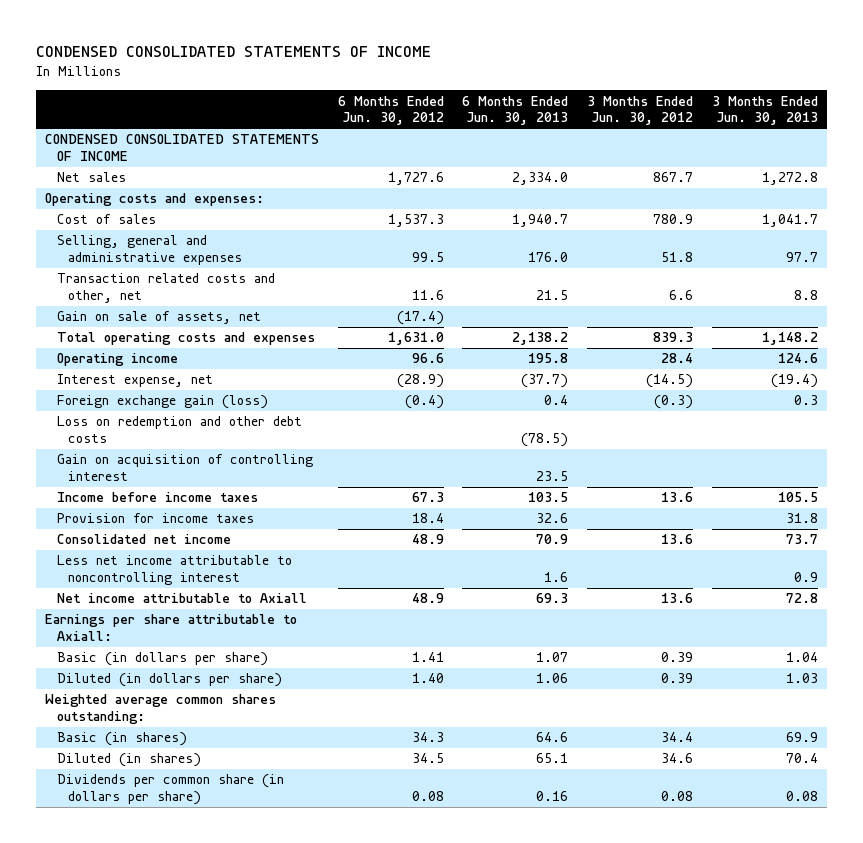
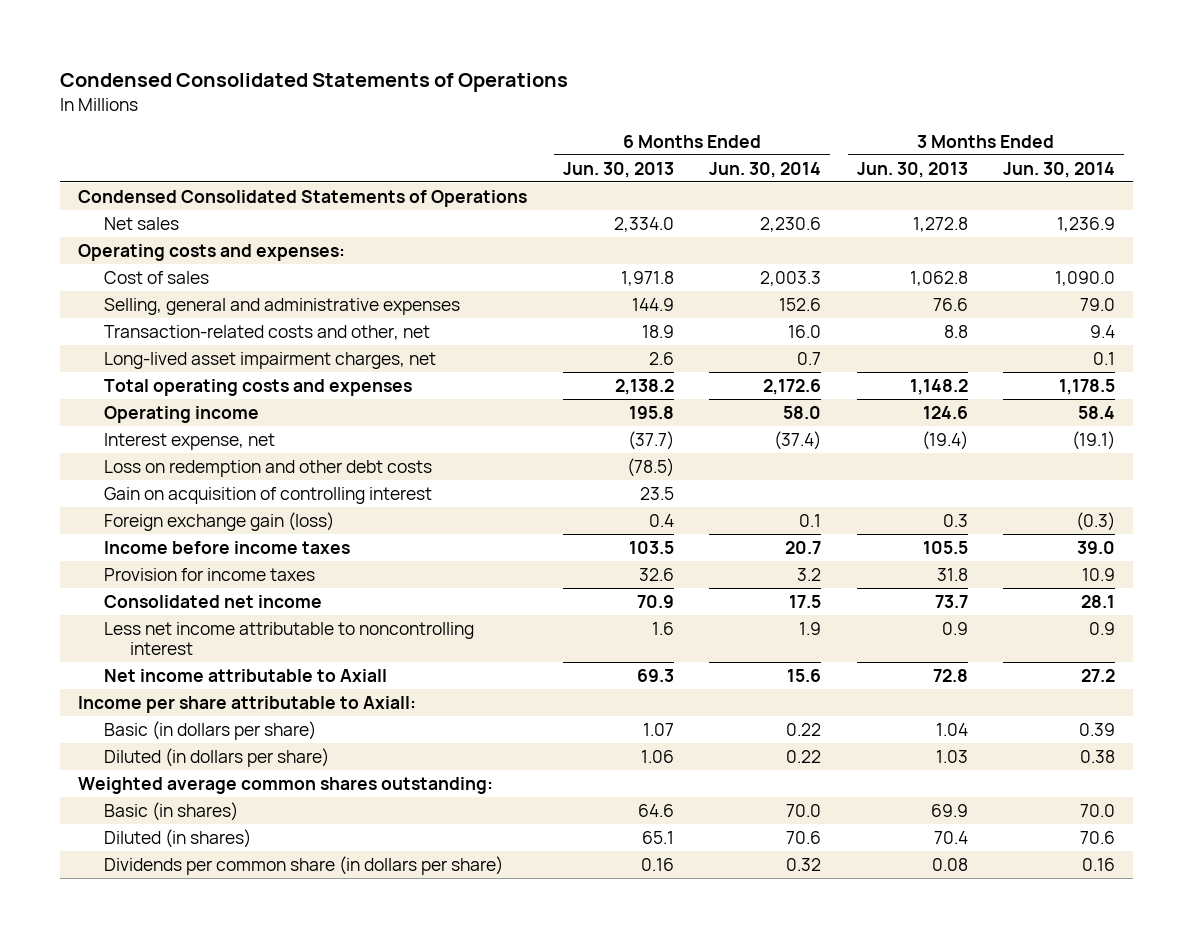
- CONDENSED CONSOLIDATED STATEMENTS OF INCOME
+ Condensed Consolidated Statements of Operations
- | 6 Months Ended Jun. 30, 2012 | 6 Months Ended Jun. 30, 2013 | 3 Months Ended Jun. 30, 2012 | 3 Months Ended Jun. 30, 2013
+ | 6 Months Ended Jun. 30, 2013 | 6 Months Ended Jun. 30, 2014 | 3 Months Ended Jun. 30, 2013 | 3 Months Ended Jun. 30, 2014
- CONDENSED CONSOLIDATED STATEMENTS OF INCOME
+ Condensed Consolidated Statements of Operations
- Cost of sales | 1,537.3 | 1,940.7 | 780.9 | 1,041.7
- Selling, general and administrative expenses | 99.5 | 176.0 | 51.8 | 97.7
- Transaction related costs and other, net | 11.6 | 21.5 | 6.6 | 8.8
- Gain on sale of assets, net | (17.4) | | |
+ Cost of sales | 1,971.8 | 2,003.3 | 1,062.8 | 1,090.0
+ Selling, general and administrative expenses | 144.9 | 152.6 | 76.6 | 79.0
+ Transaction-related costs and other, net | 18.9 | 16.0 | 8.8 | 9.4
+ Long-lived asset impairment charges, net | 2.6 | 0.7 | | 0.1
moved down: Foreign exchange gain (loss) | 0.4 | 0.1 | 0.3 | (0.3)
- Earnings per share attributable to Axiall:
+ Income per share attributable to Axiall:

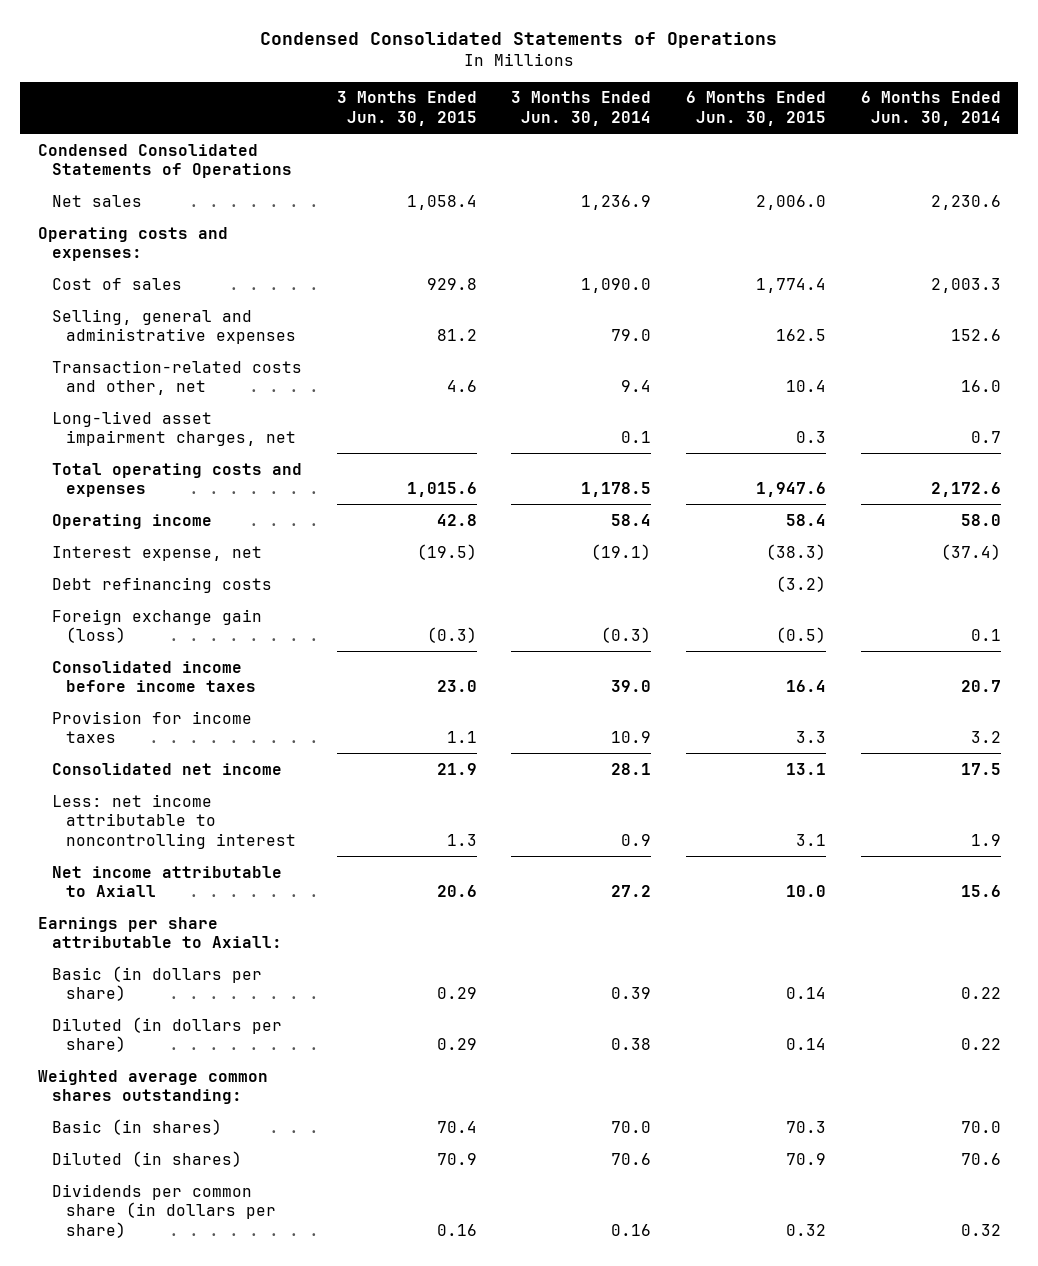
- | 6 Months Ended Jun. 30, 2013 | 6 Months Ended Jun. 30, 2014 | 3 Months Ended Jun. 30, 2013 | 3 Months Ended Jun. 30, 2014
+ | 3 Months Ended Jun. 30, 2015 | 3 Months Ended Jun. 30, 2014 | 6 Months Ended Jun. 30, 2015 | 6 Months Ended Jun. 30, 2014
- Loss on redemption and other debt costs | (78.5) | | |
- Gain on acquisition of controlling interest | 23.5 | | |
+ Debt refinancing costs | | | (3.2) |
- Income before income taxes | 103.5 | 20.7 | 105.5 | 39.0
+ Consolidated income before income taxes | 23.0 | 39.0 | 16.4 | 20.7
- Less net income attributable to noncontrolling interest | 1.6 | 1.9 | 0.9 | 0.9
+ Less: net income attributable to noncontrolling interest | 1.3 | 0.9 | 3.1 | 1.9
- Income per share attributable to Axiall:
+ Earnings per share attributable to Axiall:

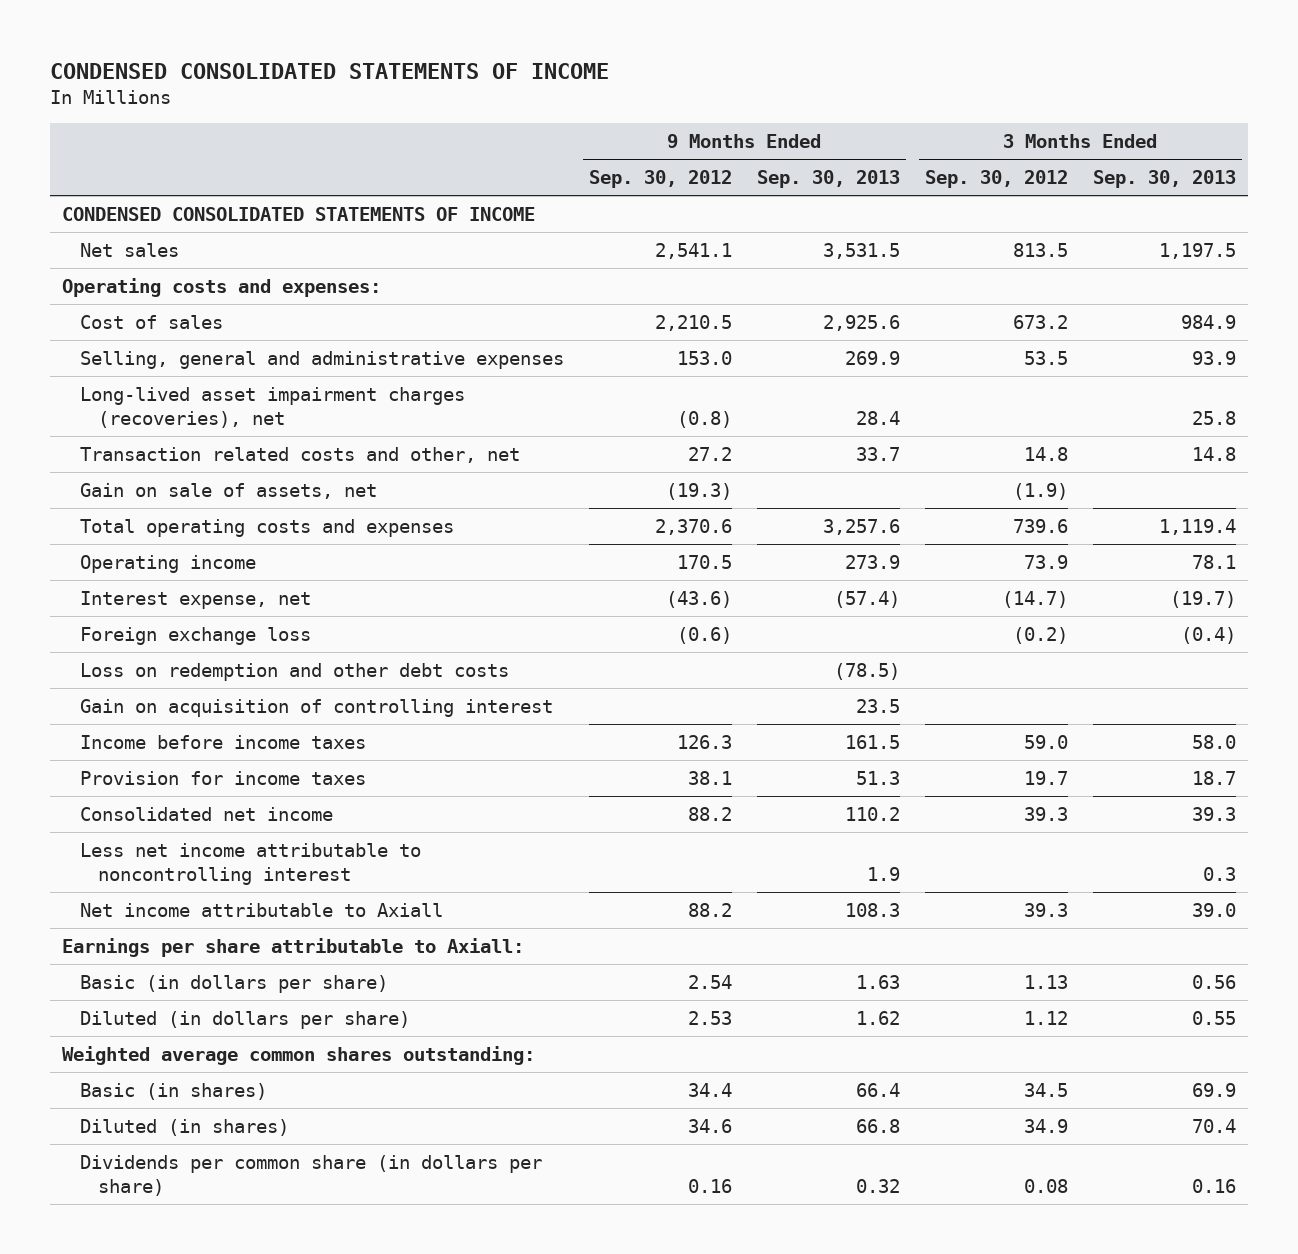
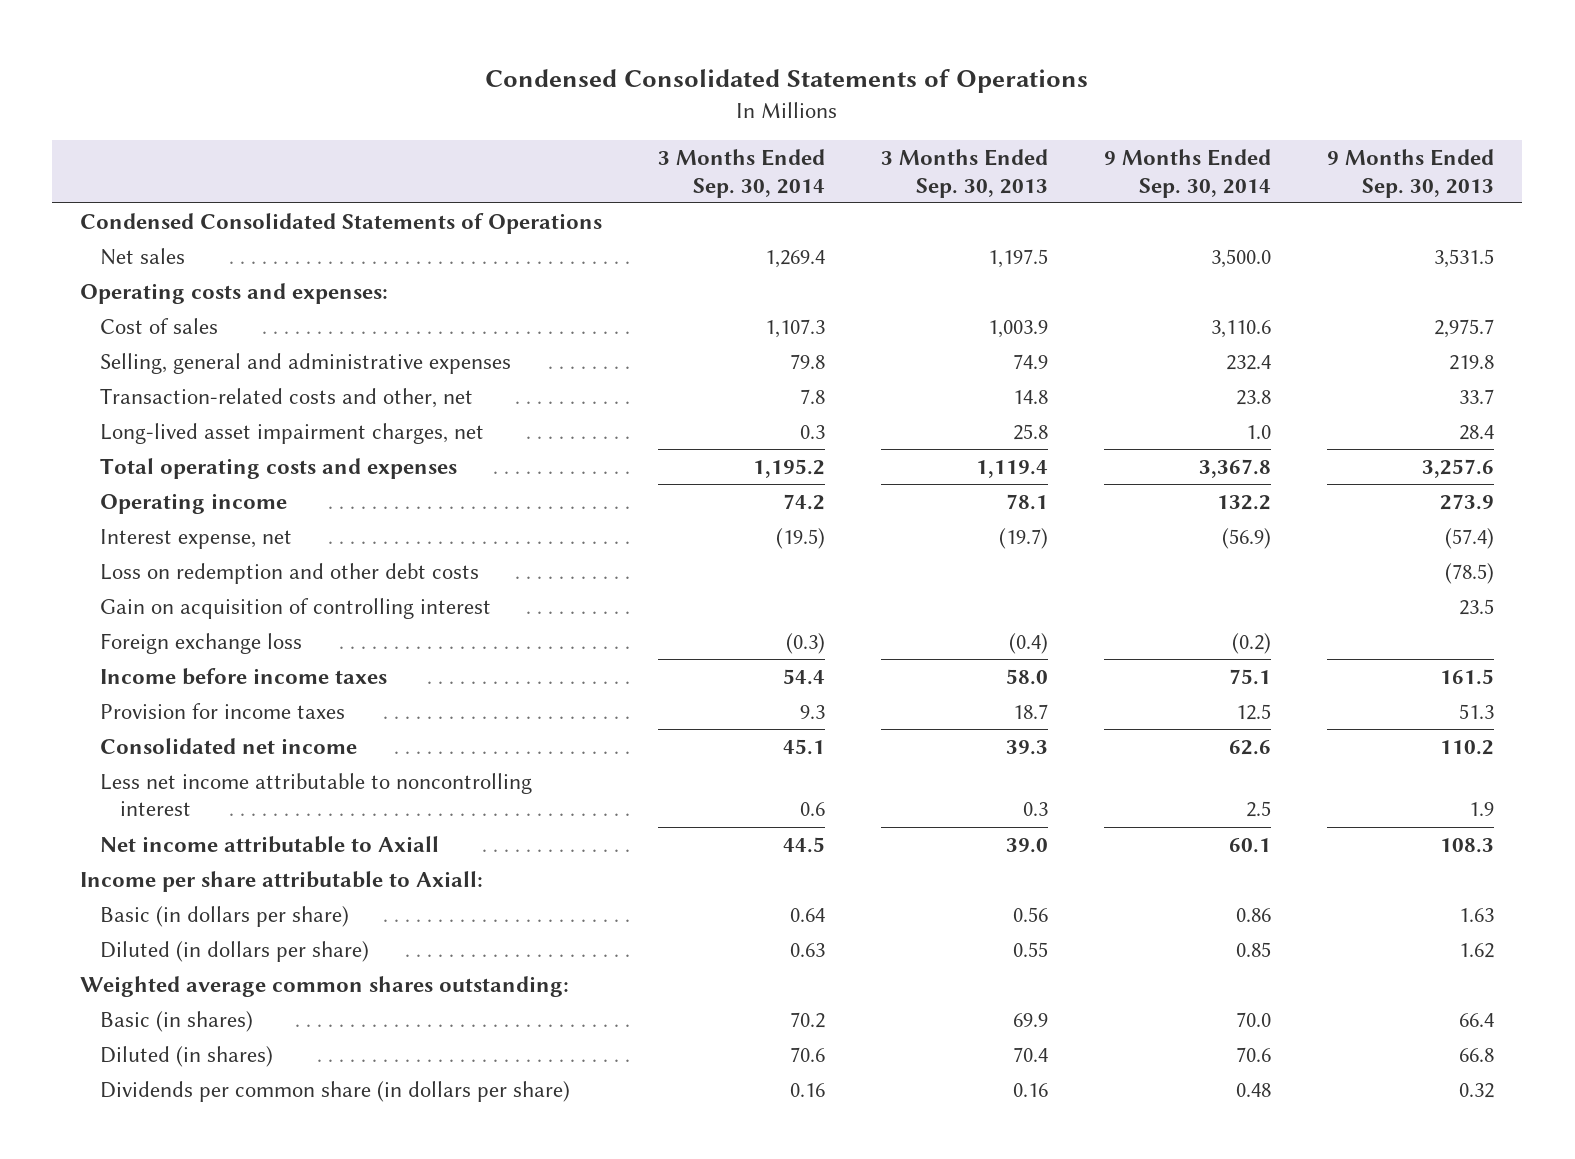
- CONDENSED CONSOLIDATED STATEMENTS OF INCOME
+ Condensed Consolidated Statements of Operations
- | 9 Months Ended Sep. 30, 2012 | 9 Months Ended Sep. 30, 2013 | 3 Months Ended Sep. 30, 2012 | 3 Months Ended Sep. 30, 2013
+ | 3 Months Ended Sep. 30, 2014 | 3 Months Ended Sep. 30, 2013 | 9 Months Ended Sep. 30, 2014 | 9 Months Ended Sep. 30, 2013
- CONDENSED CONSOLIDATED STATEMENTS OF INCOME
+ Condensed Consolidated Statements of Operations
- Cost of sales | 2,210.5 | 2,925.6 | 673.2 | 984.9
- Selling, general and administrative expenses | 153.0 | 269.9 | 53.5 | 93.9
- Long-lived asset impairment charges (recoveries), net | (0.8) | 28.4 | | 25.8
- Transaction related costs and other, net | 27.2 | 33.7 | 14.8 | 14.8
- Gain on sale of assets, net | (19.3) | | (1.9) |
+ Cost of sales | 1,107.3 | 1,003.9 | 3,110.6 | 2,975.7
+ Selling, general and administrative expenses | 79.8 | 74.9 | 232.4 | 219.8
+ Transaction-related costs and other, net | 7.8 | 14.8 | 23.8 | 33.7
+ Long-lived asset impairment charges, net | 0.3 | 25.8 | 1.0 | 28.4
moved down: Foreign exchange loss | (0.3) | (0.4) | (0.2) |
- Earnings per share attributable to Axiall:
+ Income per share attributable to Axiall:

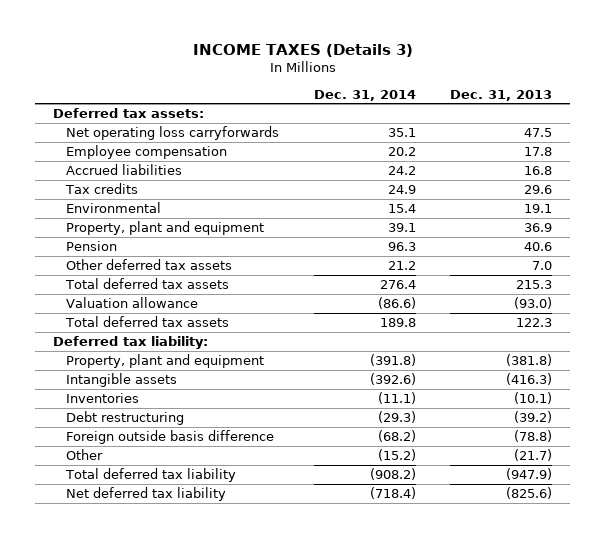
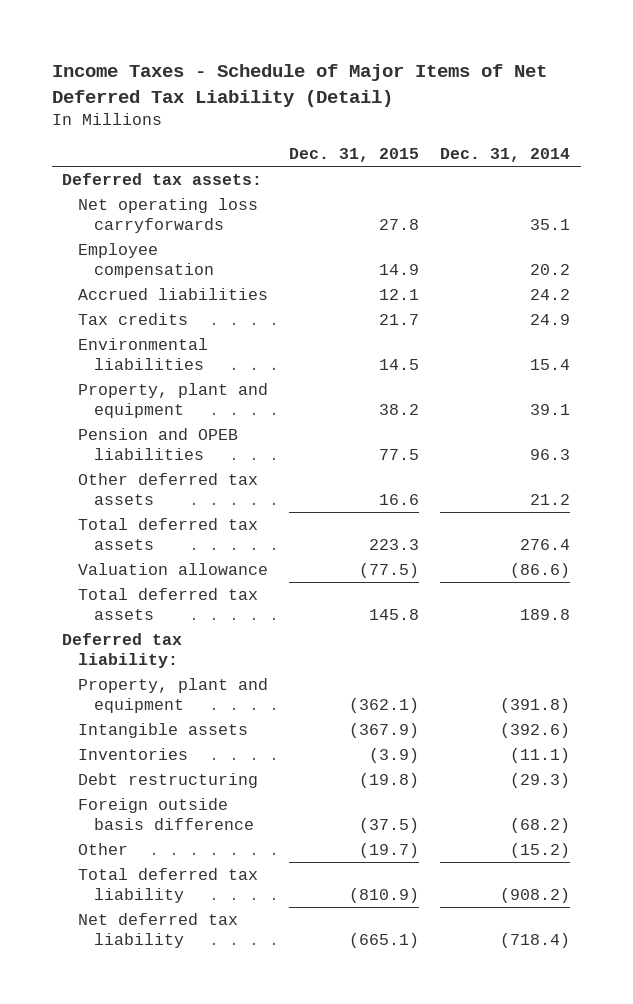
- INCOME TAXES (Details 3)
+ Income Taxes - Schedule of Major Items of Net Deferred Tax Liability (Detail)
- | Dec. 31, 2014 | Dec. 31, 2013
+ | Dec. 31, 2015 | Dec. 31, 2014
- Environmental | 15.4 | 19.1
+ Environmental liabilities | 14.5 | 15.4
- Pension | 96.3 | 40.6
+ Pension and OPEB liabilities | 77.5 | 96.3

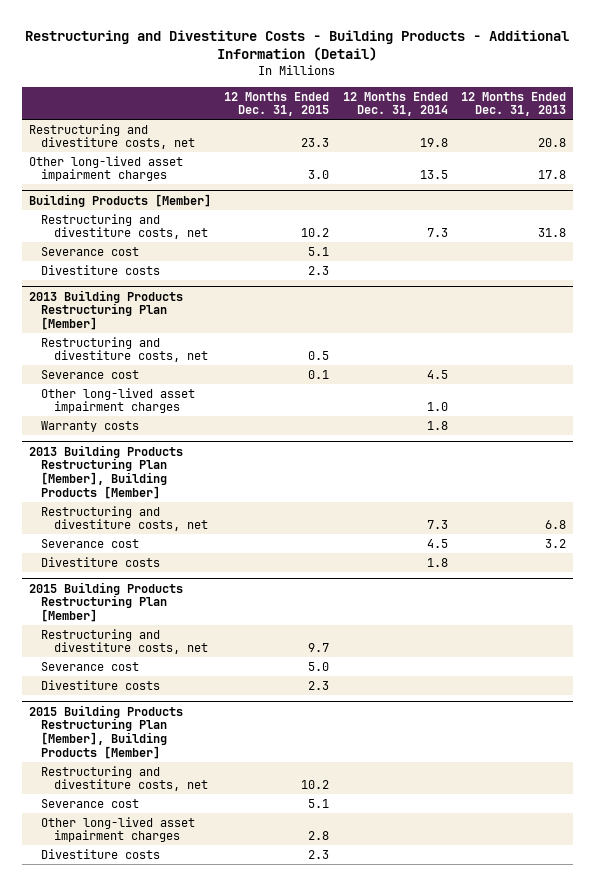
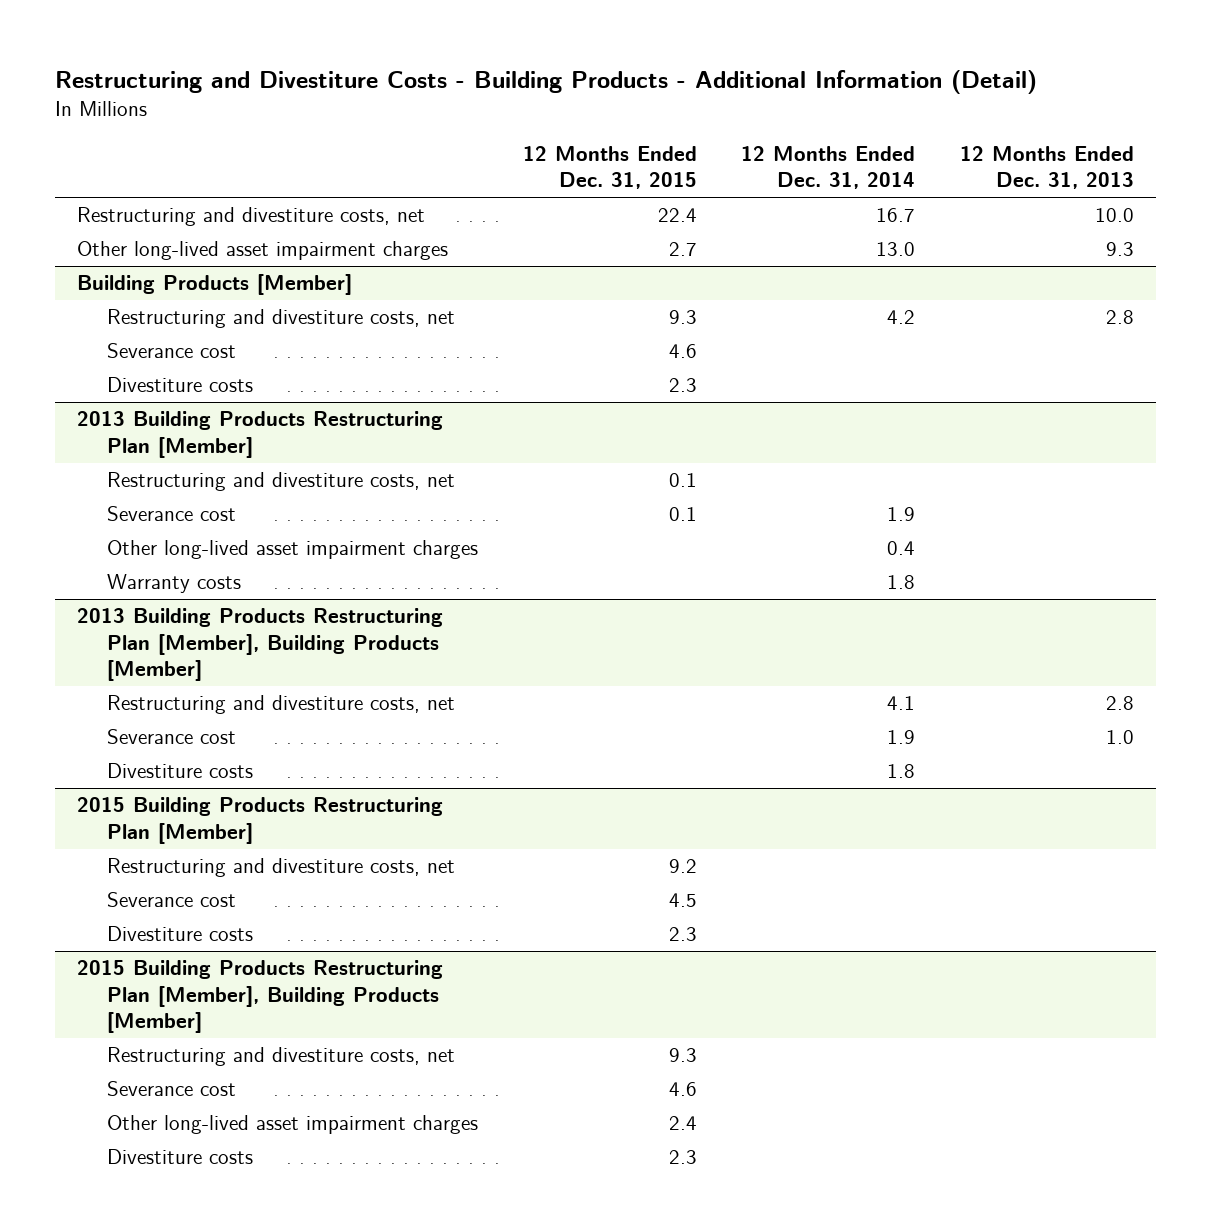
- Restructuring and divestiture costs, net | 23.3 | 19.8 | 20.8
- Other long-lived asset impairment charges | 3.0 | 13.5 | 17.8
+ Restructuring and divestiture costs, net | 22.4 | 16.7 | 10.0
+ Other long-lived asset impairment charges | 2.7 | 13.0 | 9.3
@ Building Products [Member]
- Restructuring and divestiture costs, net | 10.2 | 7.3 | 31.8
- Severance cost | 5.1 | |
+ Restructuring and divestiture costs, net | 9.3 | 4.2 | 2.8
+ Severance cost | 4.6 | |
@ 2013 Building Products Restructuring Plan [Member]
- Restructuring and divestiture costs, net | 0.5 | |
- Severance cost | 0.1 | 4.5 |
- Other long-lived asset impairment charges | | 1.0 |
+ Restructuring and divestiture costs, net | 0.1 | |
+ Severance cost | 0.1 | 1.9 |
+ Other long-lived asset impairment charges | | 0.4 |
@ 2013 Building Products Restructuring Plan [Member], Building Products [Member]
- Restructuring and divestiture costs, net | | 7.3 | 6.8
- Severance cost | | 4.5 | 3.2
+ Restructuring and divestiture costs, net | | 4.1 | 2.8
+ Severance cost | | 1.9 | 1.0
@ 2015 Building Products Restructuring Plan [Member]
- Restructuring and divestiture costs, net | 9.7 | |
- Severance cost | 5.0 | |
+ Restructuring and divestiture costs, net | 9.2 | |
+ Severance cost | 4.5 | |
@ 2015 Building Products Restructuring Plan [Member], Building Products [Member]
- Restructuring and divestiture costs, net | 10.2 | |
- Severance cost | 5.1 | |
- Other long-lived asset impairment charges | 2.8 | |
+ Restructuring and divestiture costs, net | 9.3 | |
+ Severance cost | 4.6 | |
+ Other long-lived asset impairment charges | 2.4 | |

